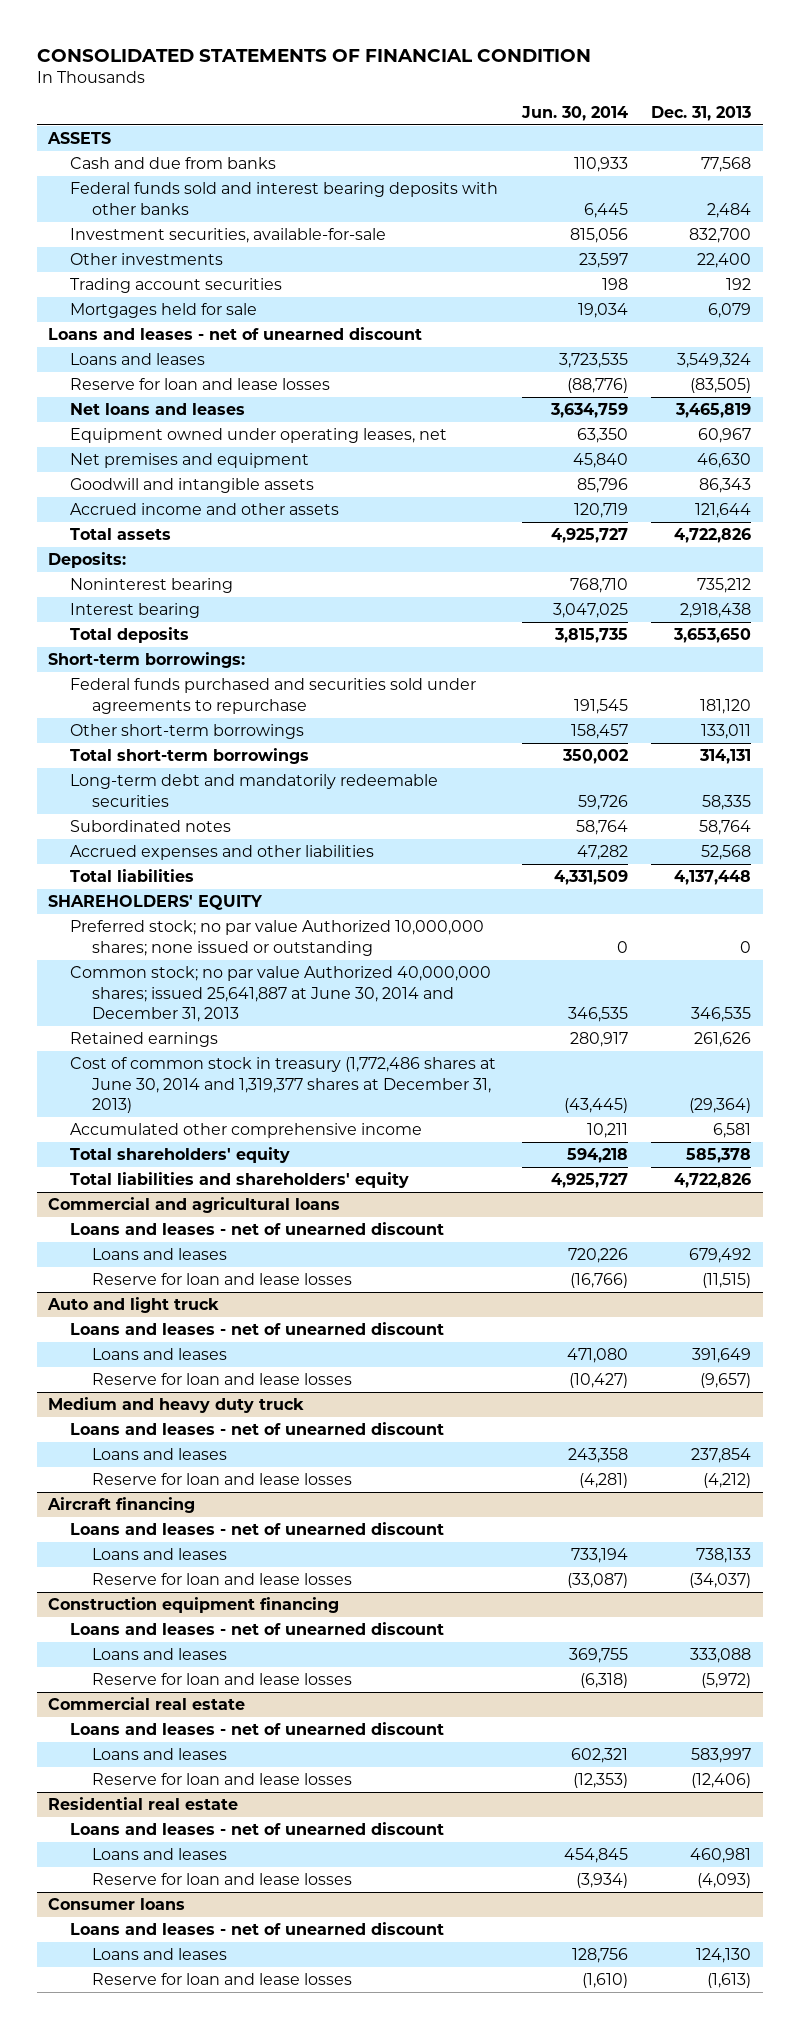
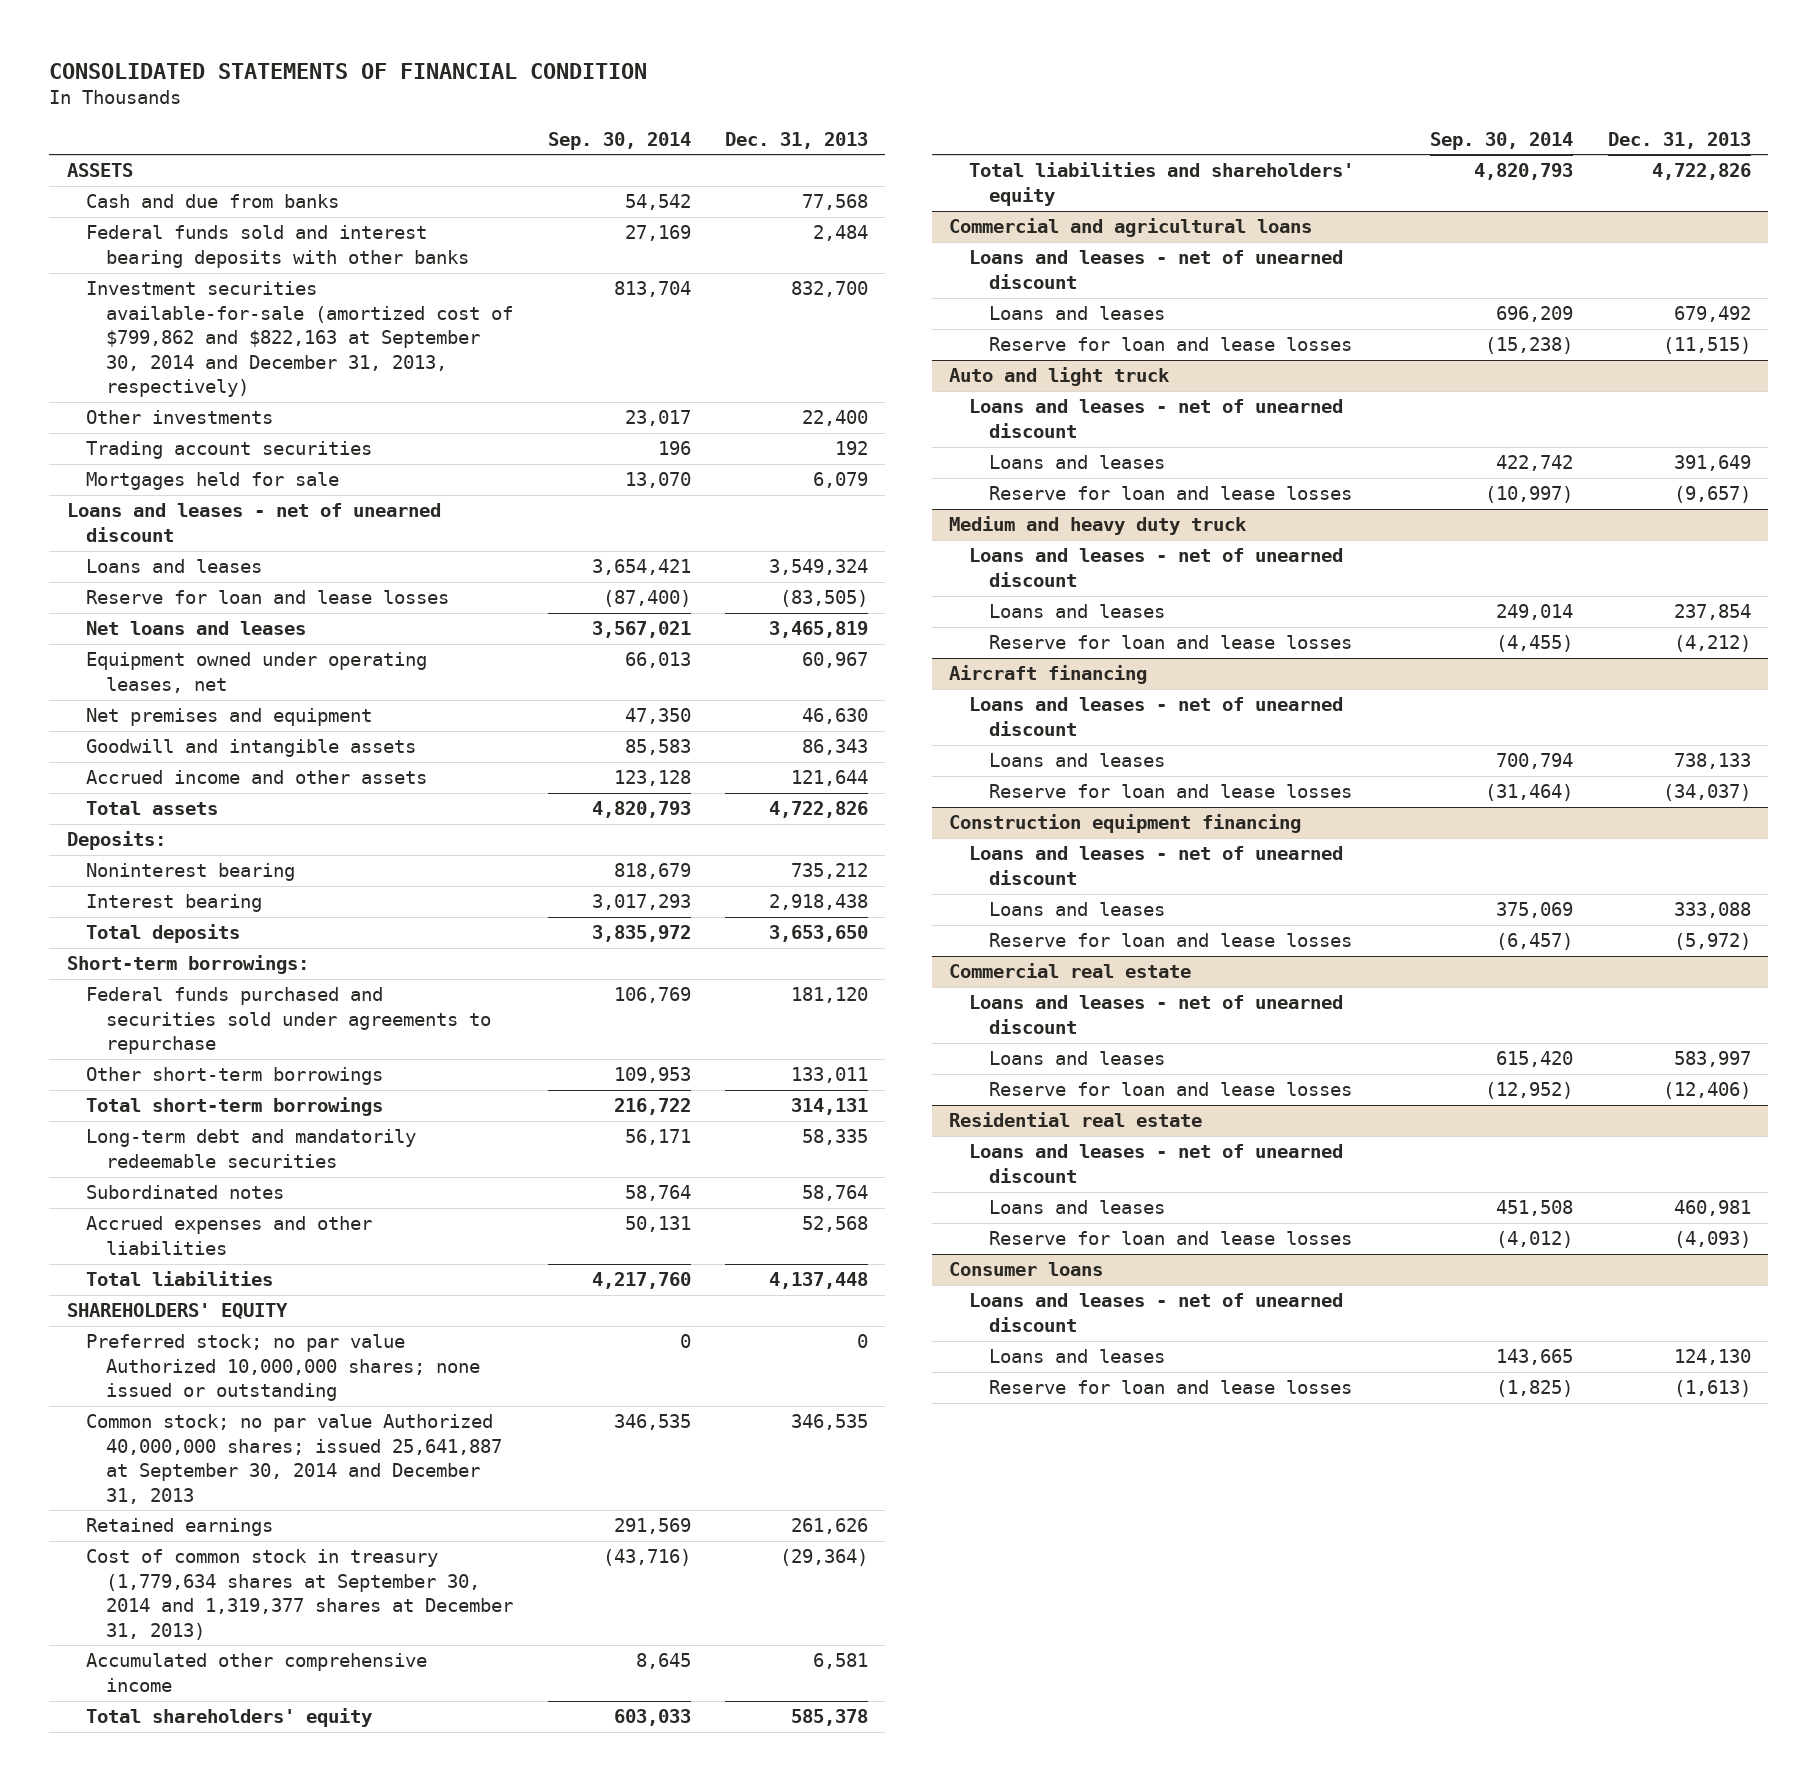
- | Jun. 30, 2014 | Dec. 31, 2013
+ | Sep. 30, 2014 | Dec. 31, 2013
- Investment securities, available-for-sale | 815,056 | 832,700
+ Investment securities available-for-sale (amortized cost of $799,862 and $822,163 at September 30, 2014 and December 31, 2013, respectively) | 813,704 | 832,700
- Common stock; no par value Authorized 40,000,000 shares; issued 25,641,887 at June 30, 2014 and December 31, 2013 | 346,535 | 346,535
+ Common stock; no par value Authorized 40,000,000 shares; issued 25,641,887 at September 30, 2014 and December 31, 2013 | 346,535 | 346,535
- Cost of common stock in treasury (1,772,486 shares at June 30, 2014 and 1,319,377 shares at December 31, 2013) | (43,445) | (29,364)
+ Cost of common stock in treasury (1,779,634 shares at September 30, 2014 and 1,319,377 shares at December 31, 2013) | (43,716) | (29,364)

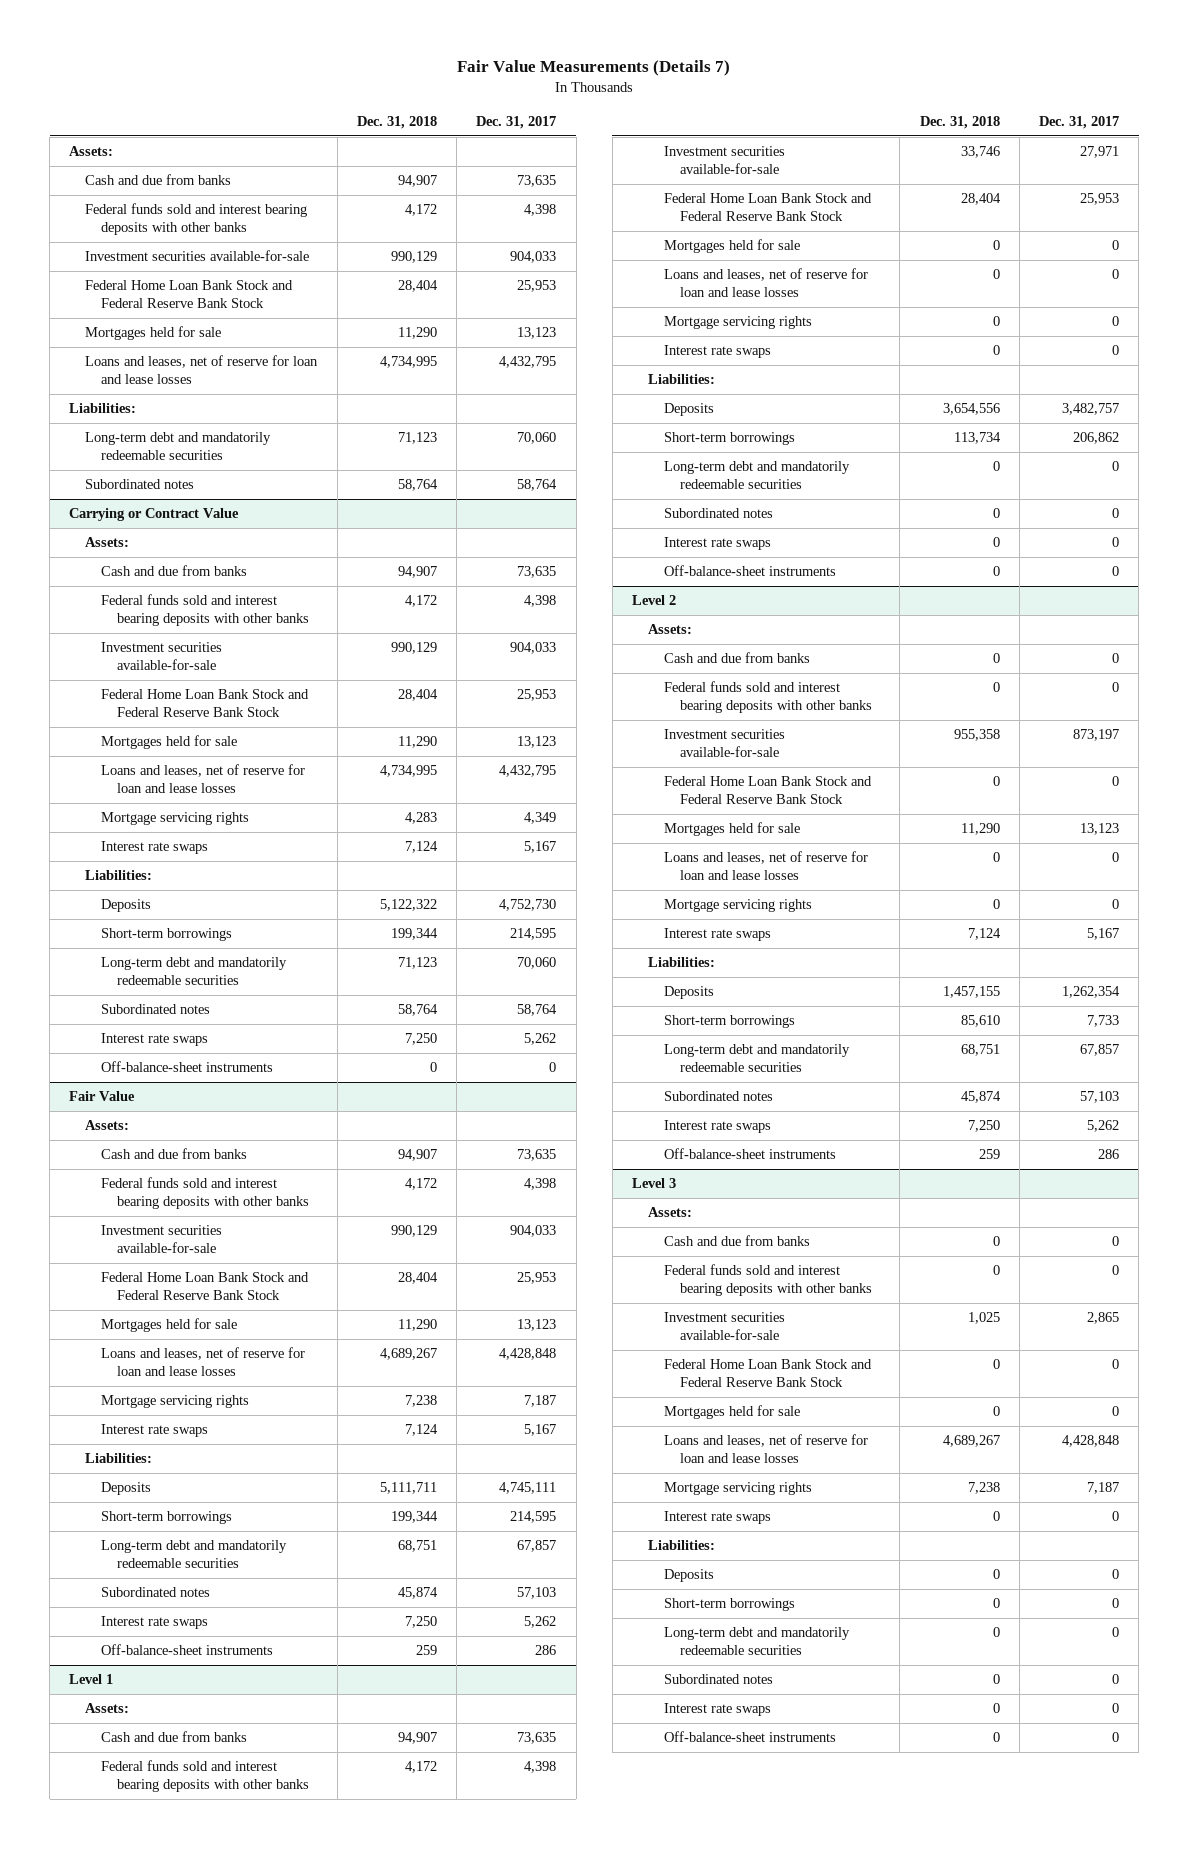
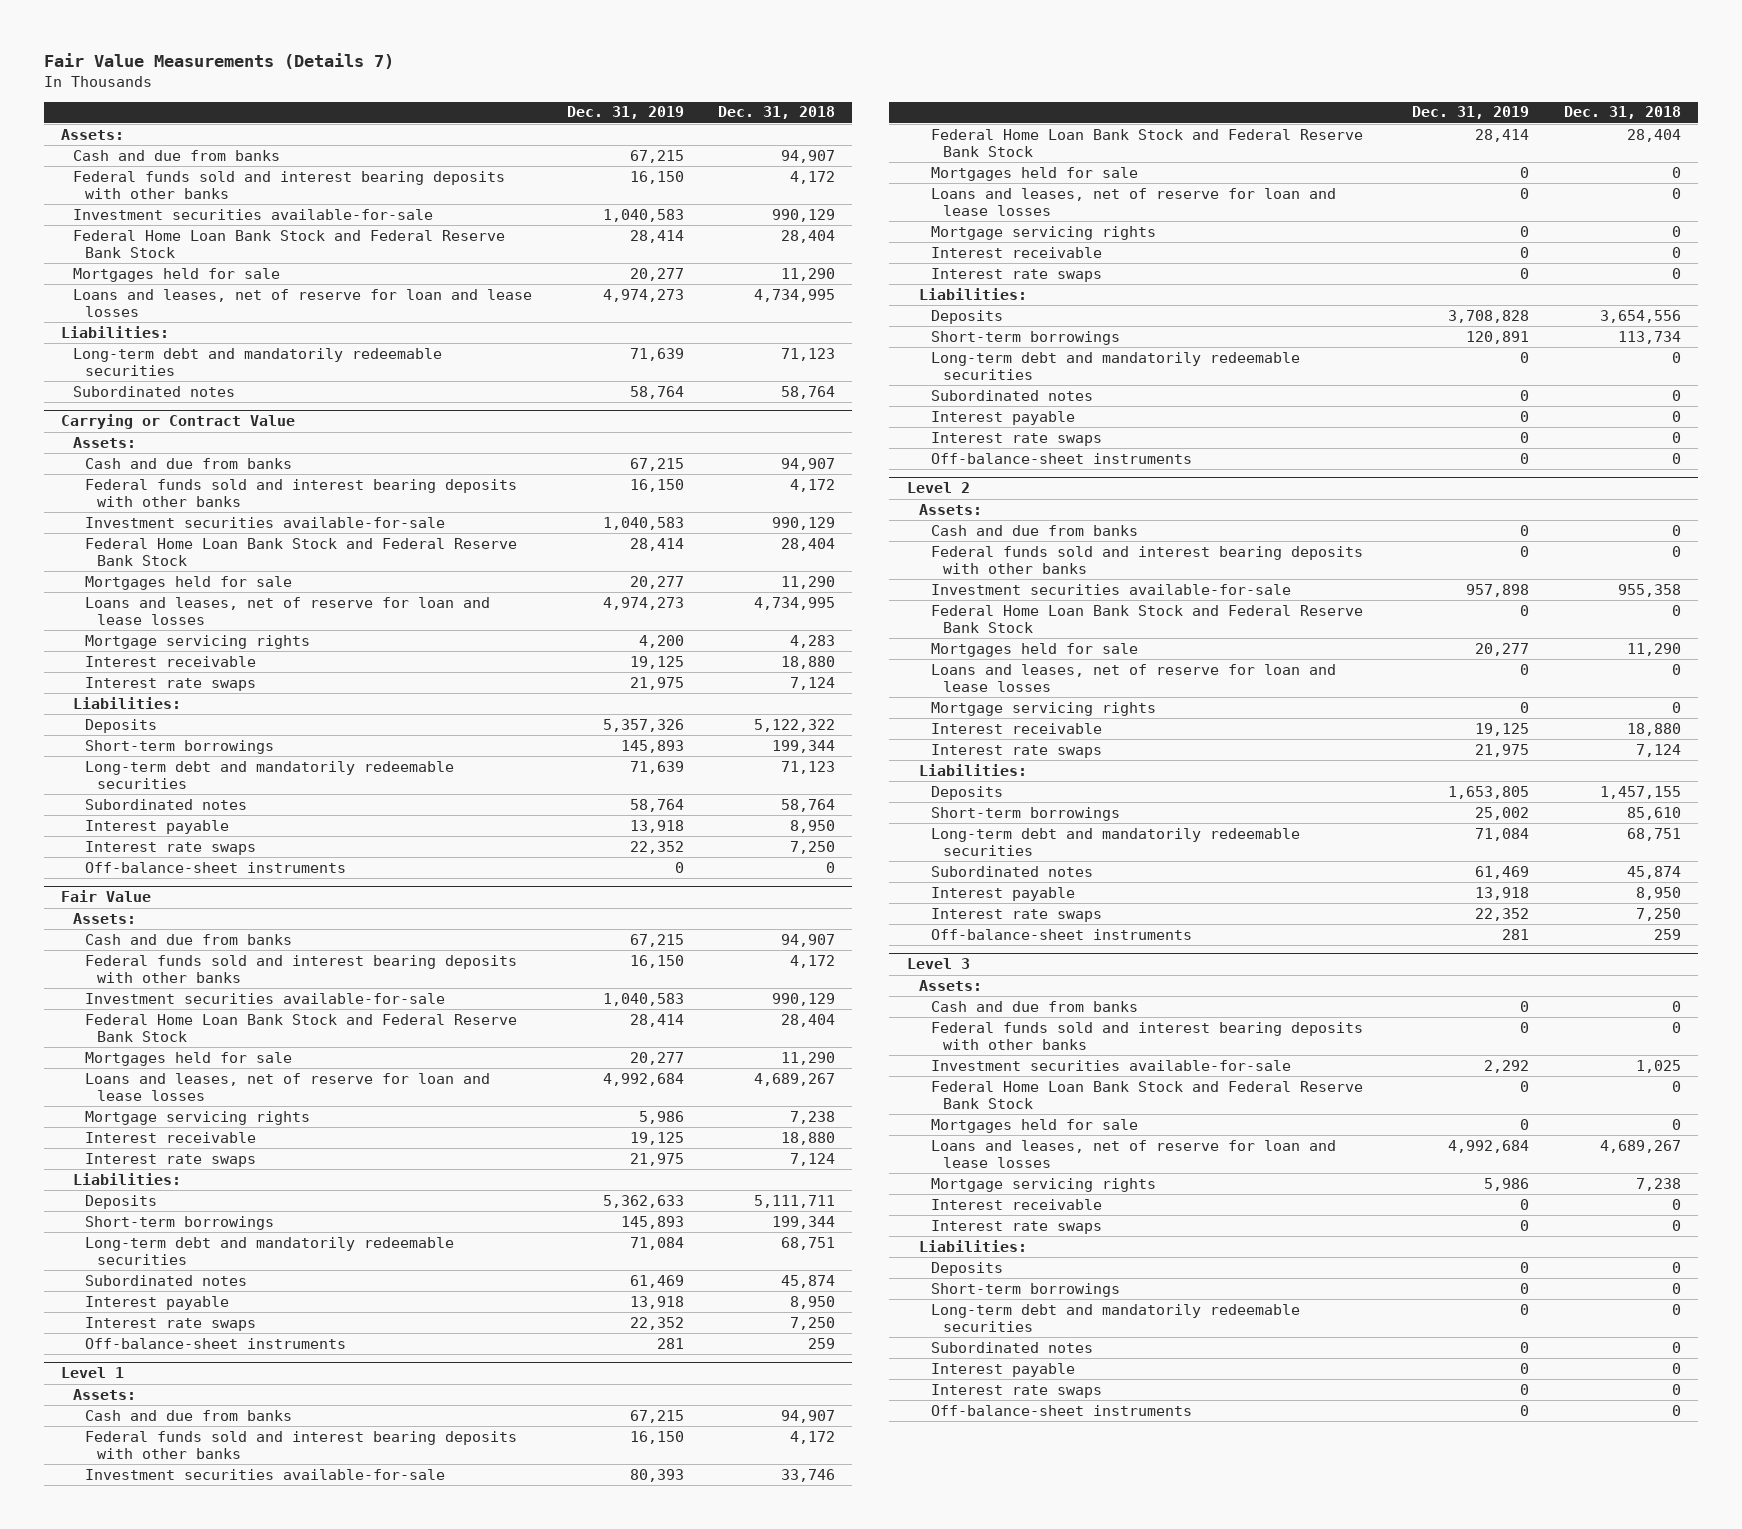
- | Dec. 31, 2018 | Dec. 31, 2017
+ | Dec. 31, 2019 | Dec. 31, 2018
@ Carrying or Contract Value
+ Interest receivable | 19,125 | 18,880
+ Interest payable | 13,918 | 8,950
@ Fair Value
+ Interest receivable | 19,125 | 18,880
+ Interest payable | 13,918 | 8,950
@ Level 1
+ Interest receivable | 0 | 0
+ Interest payable | 0 | 0
@ Level 2
+ Interest receivable | 19,125 | 18,880
+ Interest payable | 13,918 | 8,950
@ Level 3
+ Interest receivable | 0 | 0
+ Interest payable | 0 | 0

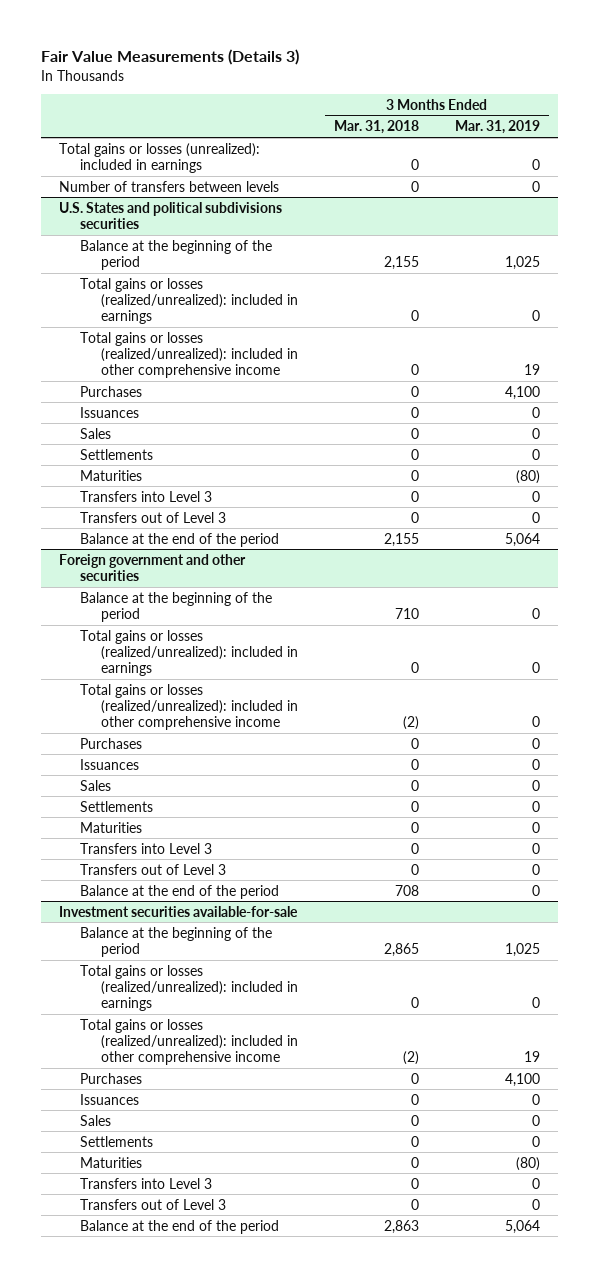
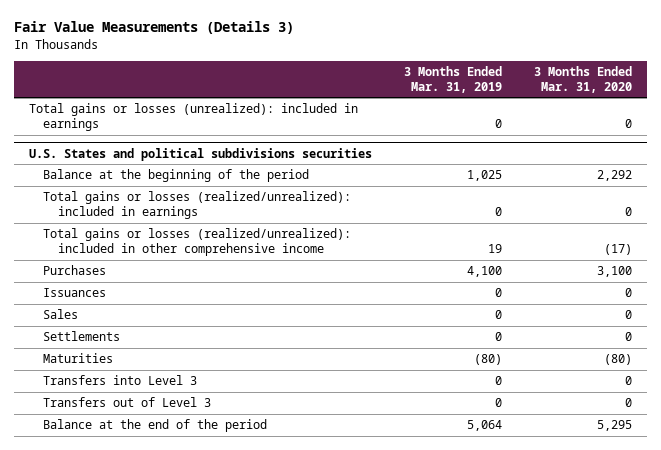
- | 3 Months Ended Mar. 31, 2018 | 3 Months Ended Mar. 31, 2019
+ | 3 Months Ended Mar. 31, 2019 | 3 Months Ended Mar. 31, 2020
- Number of transfers between levels | 0 | 0
- Foreign government and other securities
- Balance at the beginning of the period | 710 | 0
- Total gains or losses (realized/unrealized): included in earnings | 0 | 0
- Total gains or losses (realized/unrealized): included in other comprehensive income | (2) | 0
- Purchases | 0 | 0
- Issuances | 0 | 0
- Sales | 0 | 0
- Settlements | 0 | 0
- Maturities | 0 | 0
- Transfers into Level 3 | 0 | 0
- Transfers out of Level 3 | 0 | 0
- Balance at the end of the period | 708 | 0
- Investment securities available-for-sale
- Balance at the beginning of the period | 2,865 | 1,025
- Total gains or losses (realized/unrealized): included in earnings | 0 | 0
- Total gains or losses (realized/unrealized): included in other comprehensive income | (2) | 19
- Purchases | 0 | 4,100
- Issuances | 0 | 0
- Sales | 0 | 0
- Settlements | 0 | 0
- Maturities | 0 | (80)
- Transfers into Level 3 | 0 | 0
- Transfers out of Level 3 | 0 | 0
- Balance at the end of the period | 2,863 | 5,064

